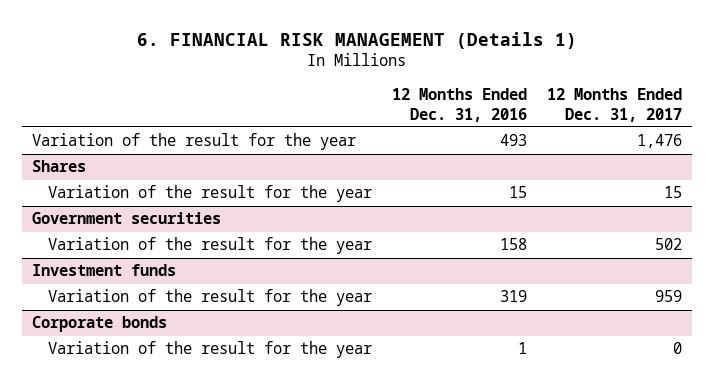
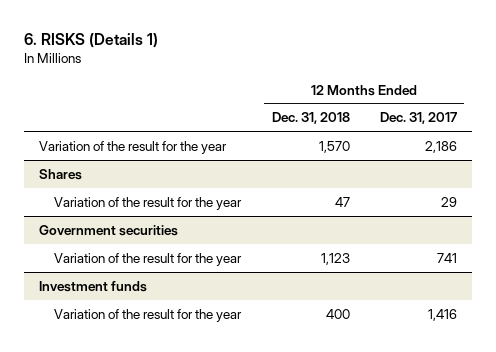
- 6. FINANCIAL RISK MANAGEMENT (Details 1)
+ 6. RISKS (Details 1)
- | 12 Months Ended Dec. 31, 2016 | 12 Months Ended Dec. 31, 2017
+ | 12 Months Ended Dec. 31, 2018 | 12 Months Ended Dec. 31, 2017
- Variation of the result for the year | 493 | 1,476
+ Variation of the result for the year | 1,570 | 2,186
@ Shares
- Variation of the result for the year | 15 | 15
+ Variation of the result for the year | 47 | 29
@ Government securities
- Variation of the result for the year | 158 | 502
+ Variation of the result for the year | 1,123 | 741
@ Investment funds
- Variation of the result for the year | 319 | 959
- Corporate bonds
- Variation of the result for the year | 1 | 0
@ Investment funds
+ Variation of the result for the year | 400 | 1,416

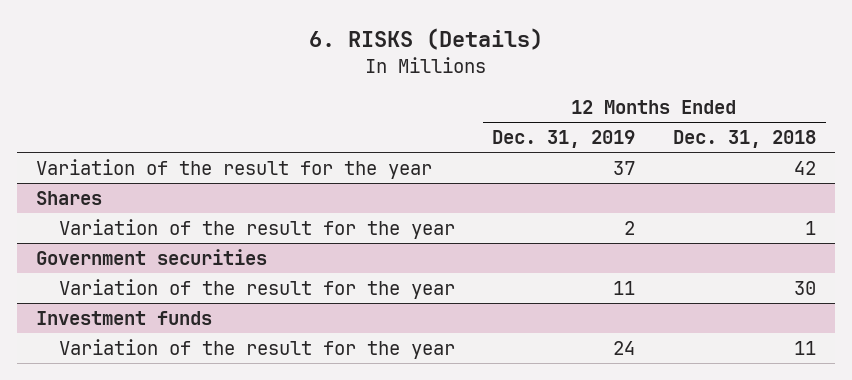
- 6. RISKS (Details 1)
+ 6. RISKS (Details)
- | 12 Months Ended Dec. 31, 2018 | 12 Months Ended Dec. 31, 2017
+ | 12 Months Ended Dec. 31, 2019 | 12 Months Ended Dec. 31, 2018
- Variation of the result for the year | 1,570 | 2,186
+ Variation of the result for the year | 37 | 42
@ Shares
- Variation of the result for the year | 47 | 29
+ Variation of the result for the year | 2 | 1
@ Government securities
- Variation of the result for the year | 1,123 | 741
+ Variation of the result for the year | 11 | 30
@ Investment funds
- Variation of the result for the year | 400 | 1,416
+ Variation of the result for the year | 24 | 11

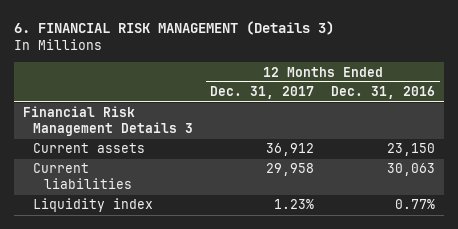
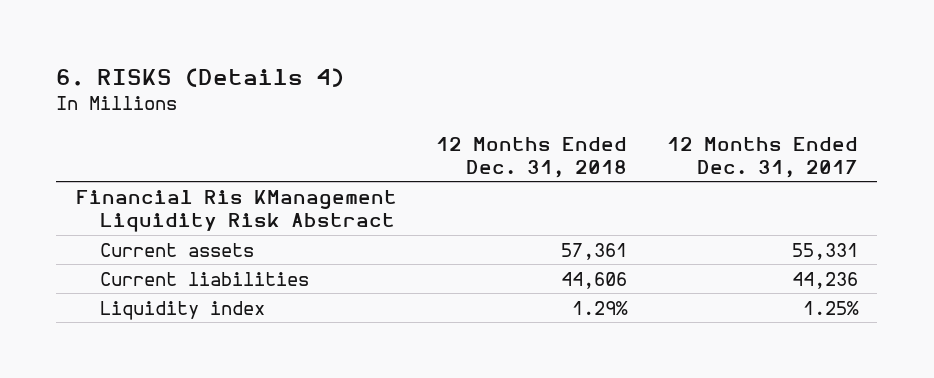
- 6. FINANCIAL RISK MANAGEMENT (Details 3)
+ 6. RISKS (Details 4)
- | 12 Months Ended Dec. 31, 2017 | 12 Months Ended Dec. 31, 2016
+ | 12 Months Ended Dec. 31, 2018 | 12 Months Ended Dec. 31, 2017
- Financial Risk Management Details 3
- Current assets | 36,912 | 23,150
- Current liabilities | 29,958 | 30,063
- Liquidity index | 1.23% | 0.77%
+ Financial Ris KManagement Liquidity Risk Abstract
+ Current assets | 57,361 | 55,331
+ Current liabilities | 44,606 | 44,236
+ Liquidity index | 1.29% | 1.25%

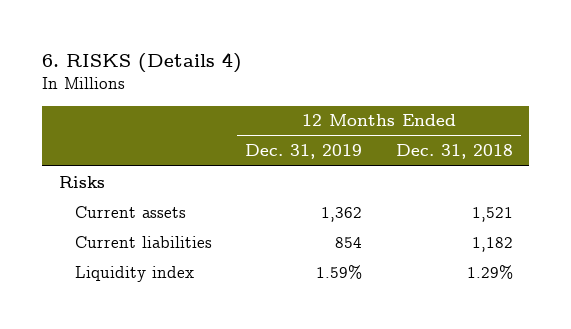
- | 12 Months Ended Dec. 31, 2018 | 12 Months Ended Dec. 31, 2017
+ | 12 Months Ended Dec. 31, 2019 | 12 Months Ended Dec. 31, 2018
- Financial Ris KManagement Liquidity Risk Abstract
- Current assets | 57,361 | 55,331
- Current liabilities | 44,606 | 44,236
+ Risks
+ Current assets | 1,362 | 1,521
+ Current liabilities | 854 | 1,182

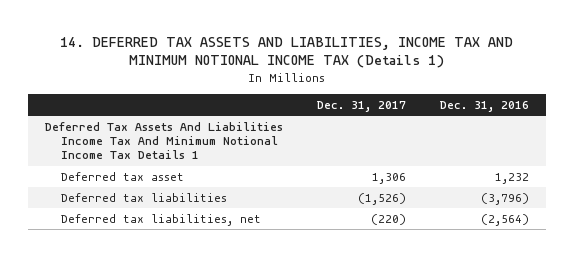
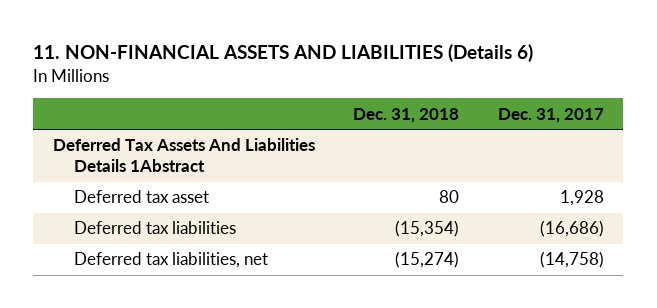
- 14. DEFERRED TAX ASSETS AND LIABILITIES, INCOME TAX AND MINIMUM NOTIONAL INCOME TAX (Details 1)
+ 11. NON-FINANCIAL ASSETS AND LIABILITIES (Details 6)
- | Dec. 31, 2017 | Dec. 31, 2016
+ | Dec. 31, 2018 | Dec. 31, 2017
- Deferred Tax Assets And Liabilities Income Tax And Minimum Notional Income Tax Details 1
- Deferred tax asset | 1,306 | 1,232
- Deferred tax liabilities | (1,526) | (3,796)
- Deferred tax liabilities, net | (220) | (2,564)
+ Deferred Tax Assets And Liabilities Details 1Abstract
+ Deferred tax asset | 80 | 1,928
+ Deferred tax liabilities | (15,354) | (16,686)
+ Deferred tax liabilities, net | (15,274) | (14,758)

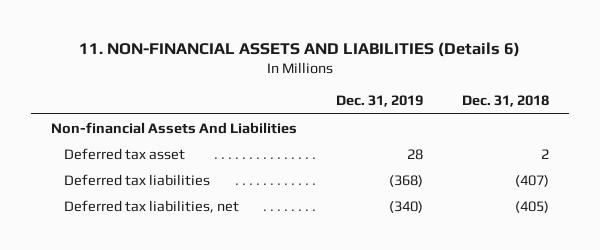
- | Dec. 31, 2018 | Dec. 31, 2017
+ | Dec. 31, 2019 | Dec. 31, 2018
- Deferred Tax Assets And Liabilities Details 1Abstract
- Deferred tax asset | 80 | 1,928
- Deferred tax liabilities | (15,354) | (16,686)
- Deferred tax liabilities, net | (15,274) | (14,758)
+ Non-financial Assets And Liabilities
+ Deferred tax asset | 28 | 2
+ Deferred tax liabilities | (368) | (407)
+ Deferred tax liabilities, net | (340) | (405)

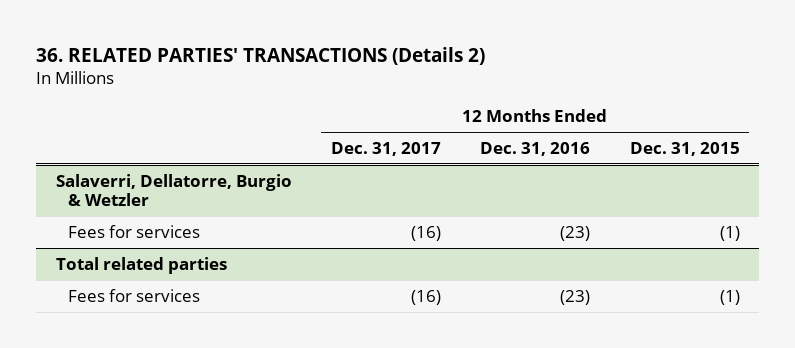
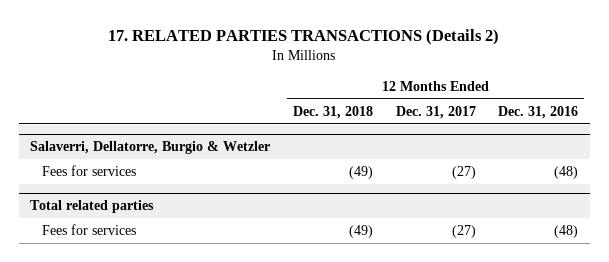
- 36. RELATED PARTIES' TRANSACTIONS (Details 2)
+ 17. RELATED PARTIES TRANSACTIONS (Details 2)
- | 12 Months Ended Dec. 31, 2017 | 12 Months Ended Dec. 31, 2016 | 12 Months Ended Dec. 31, 2015
+ | 12 Months Ended Dec. 31, 2018 | 12 Months Ended Dec. 31, 2017 | 12 Months Ended Dec. 31, 2016
@ Salaverri, Dellatorre, Burgio & Wetzler
- Fees for services | (16) | (23) | (1)
+ Fees for services | (49) | (27) | (48)
@ Total related parties
- Fees for services | (16) | (23) | (1)
+ Fees for services | (49) | (27) | (48)

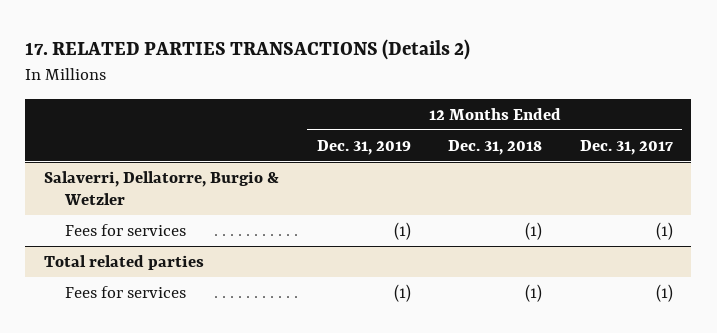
- | 12 Months Ended Dec. 31, 2018 | 12 Months Ended Dec. 31, 2017 | 12 Months Ended Dec. 31, 2016
+ | 12 Months Ended Dec. 31, 2019 | 12 Months Ended Dec. 31, 2018 | 12 Months Ended Dec. 31, 2017
@ Salaverri, Dellatorre, Burgio & Wetzler
- Fees for services | (49) | (27) | (48)
+ Fees for services | (1) | (1) | (1)
@ Total related parties
- Fees for services | (49) | (27) | (48)
+ Fees for services | (1) | (1) | (1)

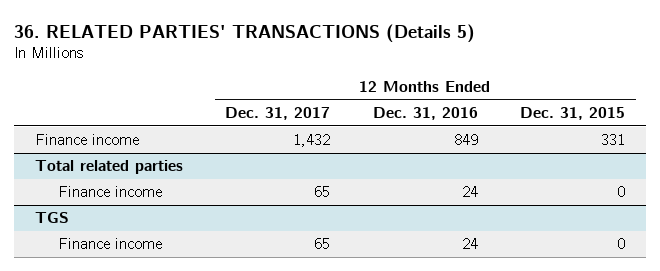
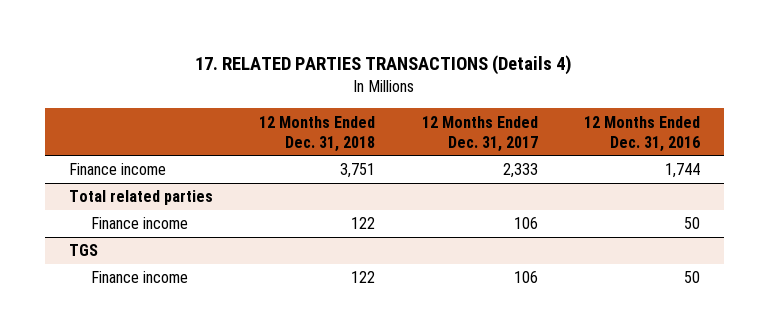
- 36. RELATED PARTIES' TRANSACTIONS (Details 5)
+ 17. RELATED PARTIES TRANSACTIONS (Details 4)
- | 12 Months Ended Dec. 31, 2017 | 12 Months Ended Dec. 31, 2016 | 12 Months Ended Dec. 31, 2015
+ | 12 Months Ended Dec. 31, 2018 | 12 Months Ended Dec. 31, 2017 | 12 Months Ended Dec. 31, 2016
- Finance income | 1,432 | 849 | 331
+ Finance income | 3,751 | 2,333 | 1,744
@ Total related parties
- Finance income | 65 | 24 | 0
+ Finance income | 122 | 106 | 50
@ TGS
- Finance income | 65 | 24 | 0
+ Finance income | 122 | 106 | 50

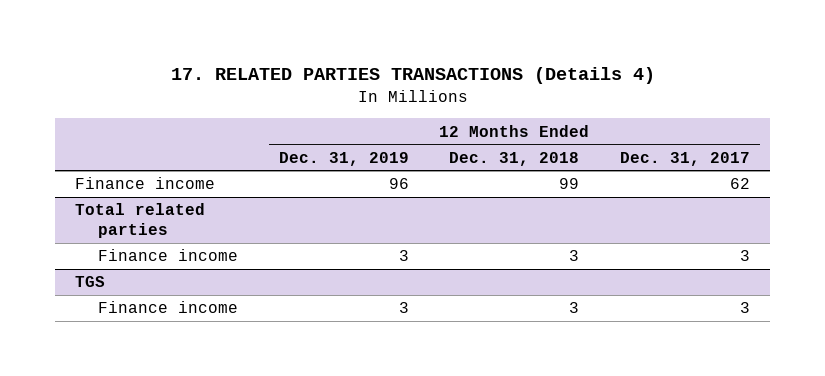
- | 12 Months Ended Dec. 31, 2018 | 12 Months Ended Dec. 31, 2017 | 12 Months Ended Dec. 31, 2016
+ | 12 Months Ended Dec. 31, 2019 | 12 Months Ended Dec. 31, 2018 | 12 Months Ended Dec. 31, 2017
- Finance income | 3,751 | 2,333 | 1,744
+ Finance income | 96 | 99 | 62
@ Total related parties
- Finance income | 122 | 106 | 50
+ Finance income | 3 | 3 | 3
@ TGS
- Finance income | 122 | 106 | 50
+ Finance income | 3 | 3 | 3

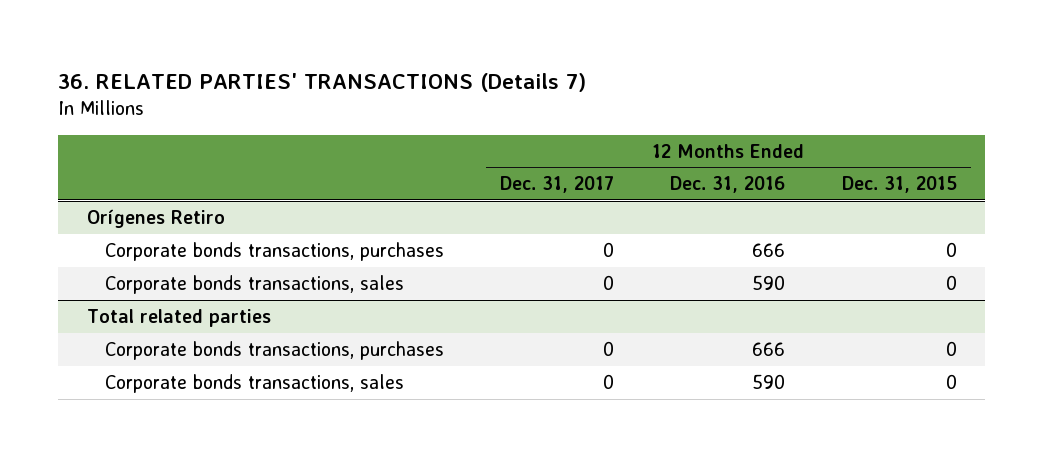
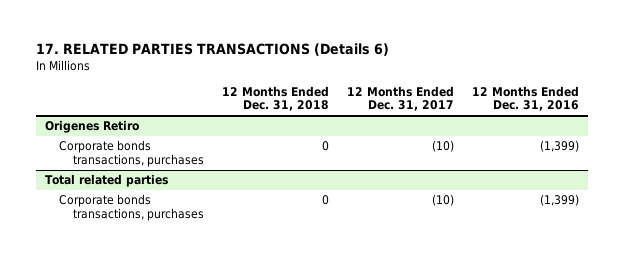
- 36. RELATED PARTIES' TRANSACTIONS (Details 7)
+ 17. RELATED PARTIES TRANSACTIONS (Details 6)
- | 12 Months Ended Dec. 31, 2017 | 12 Months Ended Dec. 31, 2016 | 12 Months Ended Dec. 31, 2015
+ | 12 Months Ended Dec. 31, 2018 | 12 Months Ended Dec. 31, 2017 | 12 Months Ended Dec. 31, 2016
- Orígenes Retiro
- Corporate bonds transactions, purchases | 0 | 666 | 0
- Corporate bonds transactions, sales | 0 | 590 | 0
+ Origenes Retiro
+ Corporate bonds transactions, purchases | 0 | (10) | (1,399)
@ Total related parties
- Corporate bonds transactions, purchases | 0 | 666 | 0
- Corporate bonds transactions, sales | 0 | 590 | 0
+ Corporate bonds transactions, purchases | 0 | (10) | (1,399)

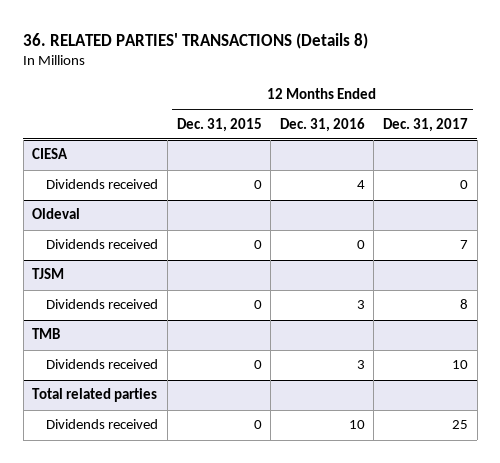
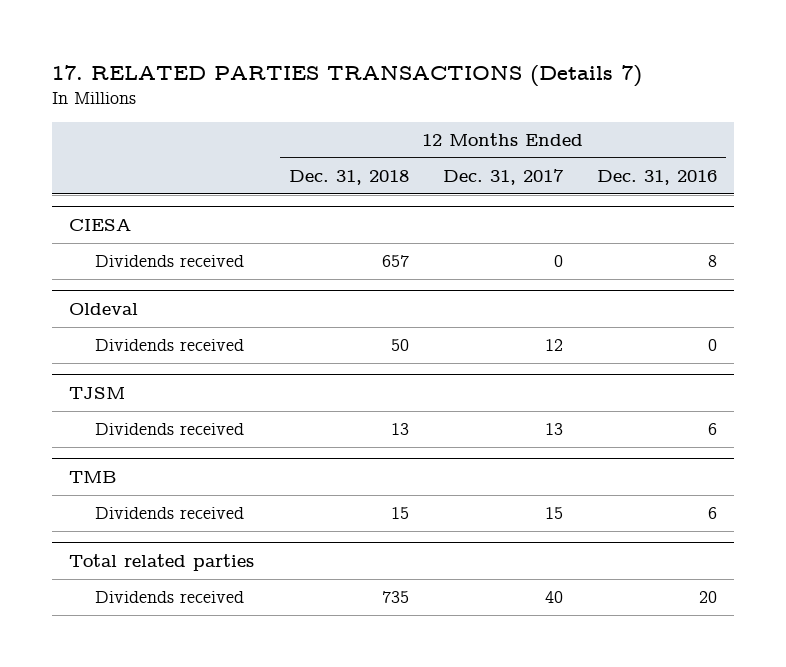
- 36. RELATED PARTIES' TRANSACTIONS (Details 8)
+ 17. RELATED PARTIES TRANSACTIONS (Details 7)
- | 12 Months Ended Dec. 31, 2015 | 12 Months Ended Dec. 31, 2016 | 12 Months Ended Dec. 31, 2017
+ | 12 Months Ended Dec. 31, 2018 | 12 Months Ended Dec. 31, 2017 | 12 Months Ended Dec. 31, 2016
@ CIESA
- Dividends received | 0 | 4 | 0
+ Dividends received | 657 | 0 | 8
@ Oldeval
- Dividends received | 0 | 0 | 7
+ Dividends received | 50 | 12 | 0
@ TJSM
- Dividends received | 0 | 3 | 8
+ Dividends received | 13 | 13 | 6
@ TMB
- Dividends received | 0 | 3 | 10
+ Dividends received | 15 | 15 | 6
@ Total related parties
- Dividends received | 0 | 10 | 25
+ Dividends received | 735 | 40 | 20

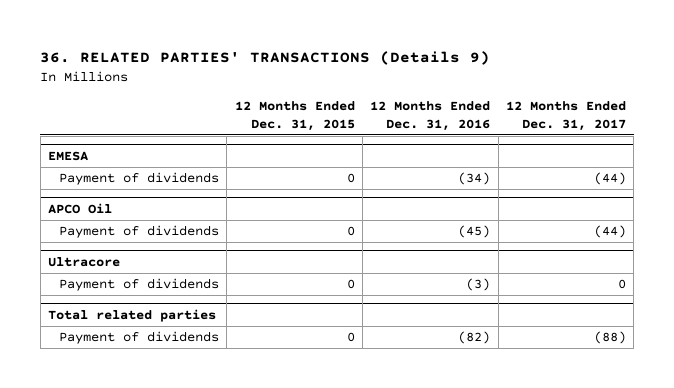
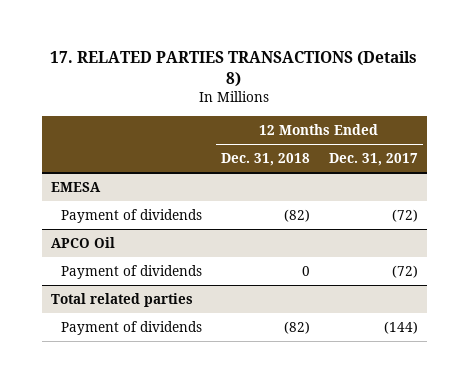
- 36. RELATED PARTIES' TRANSACTIONS (Details 9)
+ 17. RELATED PARTIES TRANSACTIONS (Details 8)
- | 12 Months Ended Dec. 31, 2015 | 12 Months Ended Dec. 31, 2016 | 12 Months Ended Dec. 31, 2017
+ | 12 Months Ended Dec. 31, 2018 | 12 Months Ended Dec. 31, 2017
@ EMESA
- Payment of dividends | 0 | (34) | (44)
+ Payment of dividends | (82) | (72)
@ APCO Oil
- Payment of dividends | 0 | (45) | (44)
- Ultracore
- Payment of dividends | 0 | (3) | 0
@ APCO Oil
+ Payment of dividends | 0 | (72)
@ Total related parties
- Payment of dividends | 0 | (82) | (88)
+ Payment of dividends | (82) | (144)

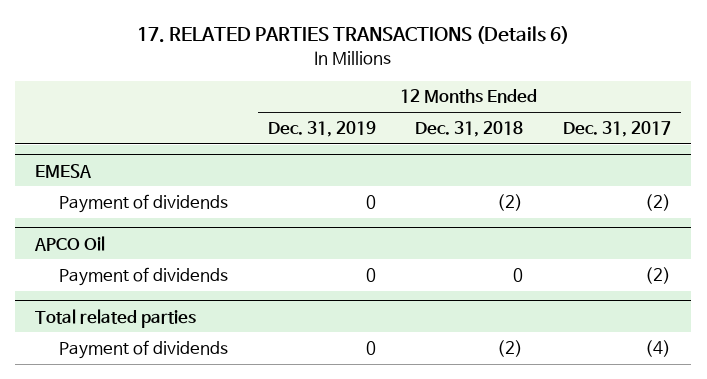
- 17. RELATED PARTIES TRANSACTIONS (Details 8)
+ 17. RELATED PARTIES TRANSACTIONS (Details 6)
- | 12 Months Ended Dec. 31, 2018 | 12 Months Ended Dec. 31, 2017
+ | 12 Months Ended Dec. 31, 2019 | 12 Months Ended Dec. 31, 2018 | 12 Months Ended Dec. 31, 2017
@ EMESA
- Payment of dividends | (82) | (72)
+ Payment of dividends | 0 | (2) | (2)
@ APCO Oil
- Payment of dividends | 0 | (72)
+ Payment of dividends | 0 | 0 | (2)
@ Total related parties
- Payment of dividends | (82) | (144)
+ Payment of dividends | 0 | (2) | (4)

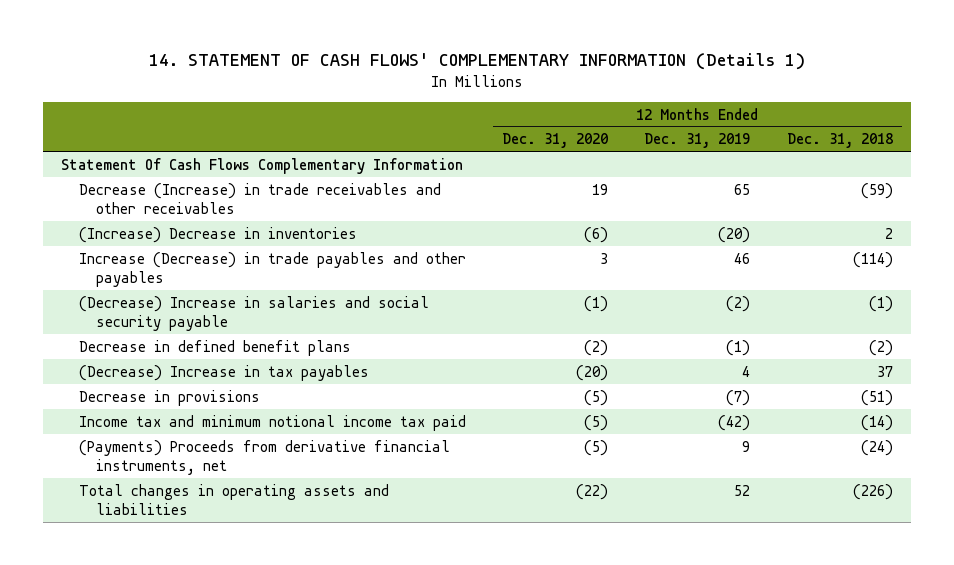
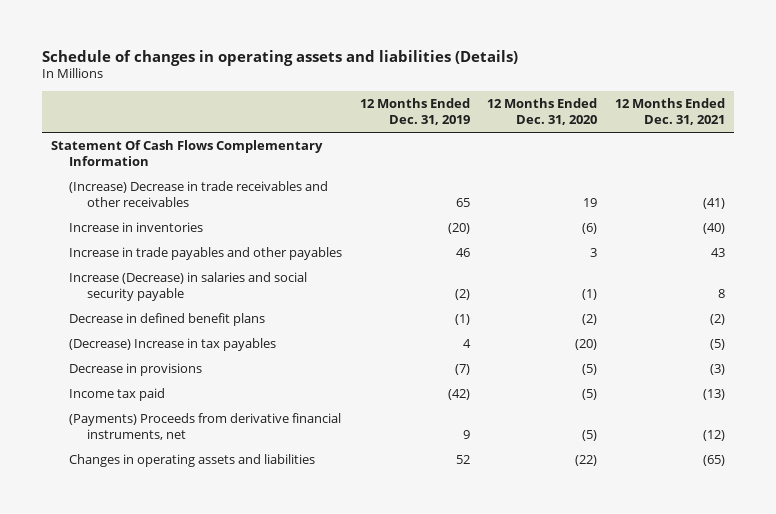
- 14. STATEMENT OF CASH FLOWS' COMPLEMENTARY INFORMATION (Details 1)
+ Schedule of changes in operating assets and liabilities (Details)
- | 12 Months Ended Dec. 31, 2020 | 12 Months Ended Dec. 31, 2019 | 12 Months Ended Dec. 31, 2018
+ | 12 Months Ended Dec. 31, 2019 | 12 Months Ended Dec. 31, 2020 | 12 Months Ended Dec. 31, 2021
- Decrease (Increase) in trade receivables and other receivables | 19 | 65 | (59)
- (Increase) Decrease in inventories | (6) | (20) | 2
- Increase (Decrease) in trade payables and other payables | 3 | 46 | (114)
- (Decrease) Increase in salaries and social security payable | (1) | (2) | (1)
+ (Increase) Decrease in trade receivables and other receivables | 65 | 19 | (41)
+ Increase in inventories | (20) | (6) | (40)
+ Increase in trade payables and other payables | 46 | 3 | 43
+ Increase (Decrease) in salaries and social security payable | (2) | (1) | 8
- Income tax and minimum notional income tax paid | (5) | (42) | (14)
+ Income tax paid | (42) | (5) | (13)
- Total changes in operating assets and liabilities | (22) | 52 | (226)
+ Changes in operating assets and liabilities | 52 | (22) | (65)

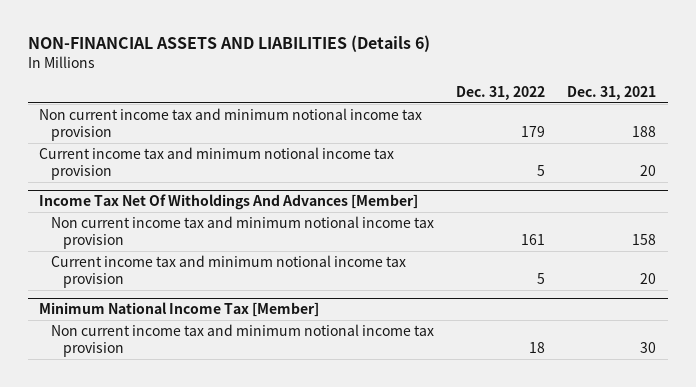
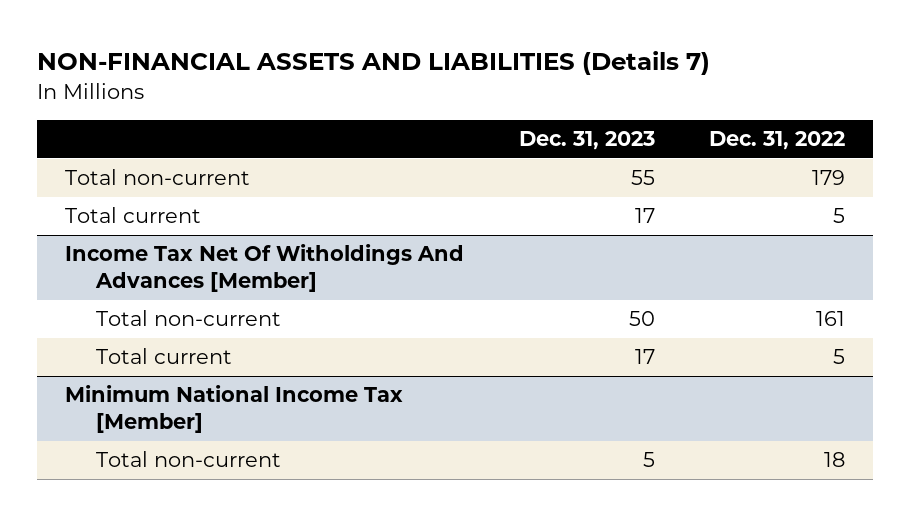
- NON-FINANCIAL ASSETS AND LIABILITIES (Details 6)
+ NON-FINANCIAL ASSETS AND LIABILITIES (Details 7)
- | Dec. 31, 2022 | Dec. 31, 2021
+ | Dec. 31, 2023 | Dec. 31, 2022
- Non current income tax and minimum notional income tax provision | 179 | 188
- Current income tax and minimum notional income tax provision | 5 | 20
+ Total non-current | 55 | 179
+ Total current | 17 | 5
@ Income Tax Net Of Witholdings And Advances [Member]
- Non current income tax and minimum notional income tax provision | 161 | 158
- Current income tax and minimum notional income tax provision | 5 | 20
+ Total non-current | 50 | 161
+ Total current | 17 | 5
@ Minimum National Income Tax [Member]
- Non current income tax and minimum notional income tax provision | 18 | 30
+ Total non-current | 5 | 18

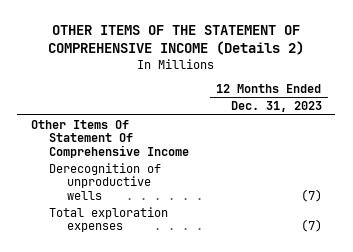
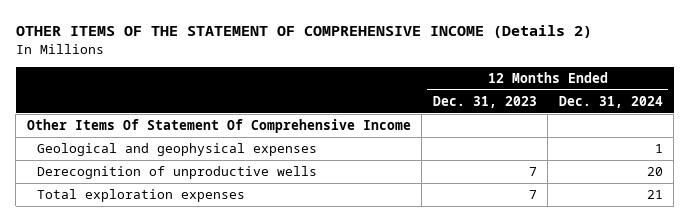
- | 12 Months Ended Dec. 31, 2023
+ | 12 Months Ended Dec. 31, 2023 | 12 Months Ended Dec. 31, 2024
- Derecognition of unproductive wells | (7)
- Total exploration expenses | (7)
+ Geological and geophysical expenses | | 1
+ Derecognition of unproductive wells | 7 | 20
+ Total exploration expenses | 7 | 21

